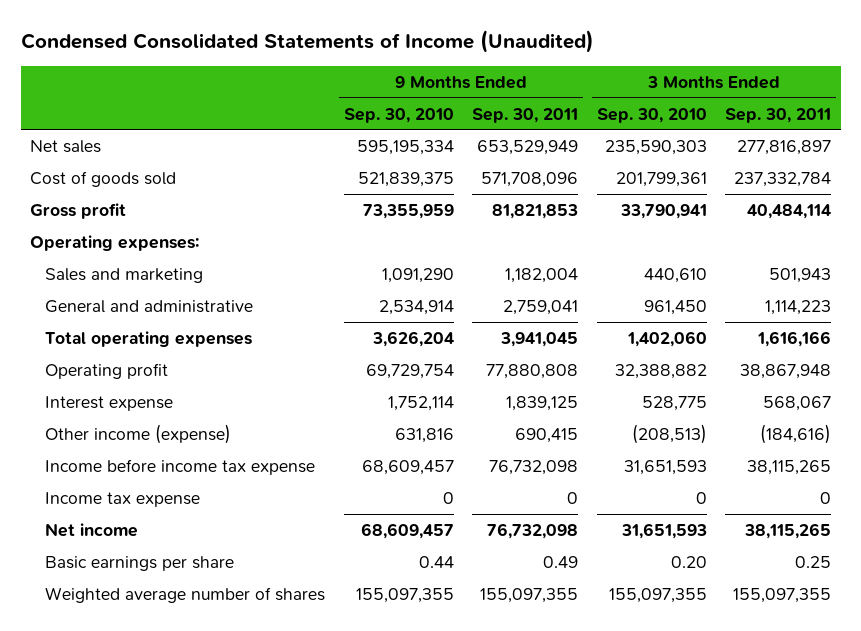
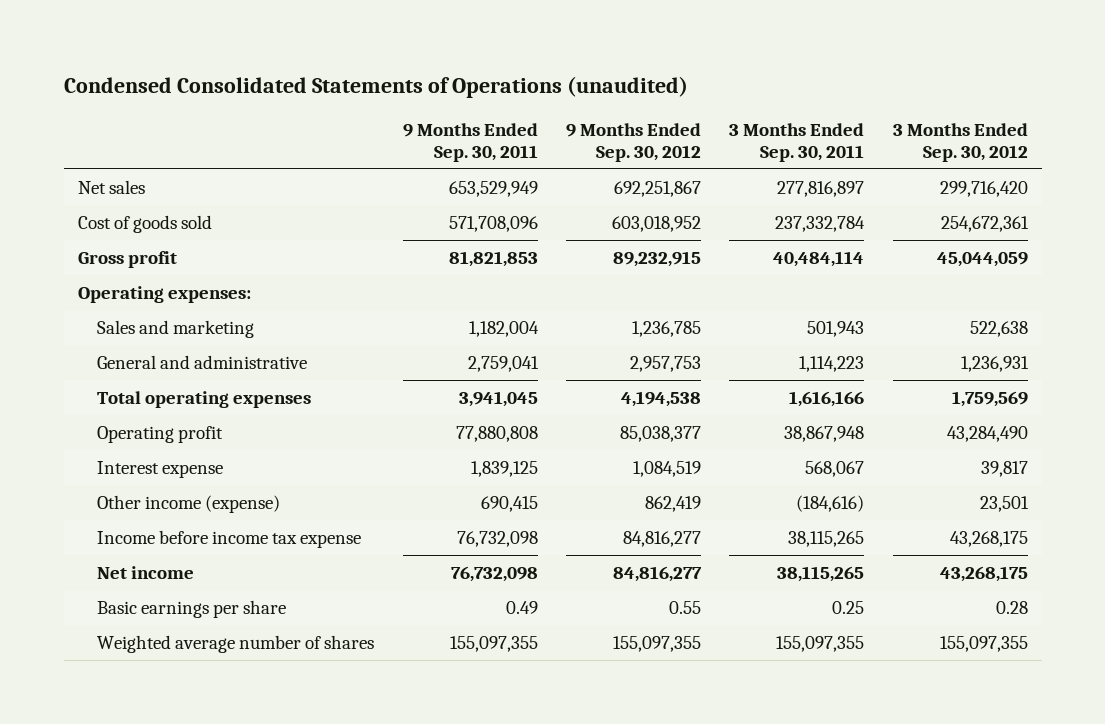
- Condensed Consolidated Statements of Income (Unaudited)
+ Condensed Consolidated Statements of Operations (unaudited)
- | 9 Months Ended Sep. 30, 2010 | 9 Months Ended Sep. 30, 2011 | 3 Months Ended Sep. 30, 2010 | 3 Months Ended Sep. 30, 2011
+ | 9 Months Ended Sep. 30, 2011 | 9 Months Ended Sep. 30, 2012 | 3 Months Ended Sep. 30, 2011 | 3 Months Ended Sep. 30, 2012
- Income tax expense | 0 | 0 | 0 | 0

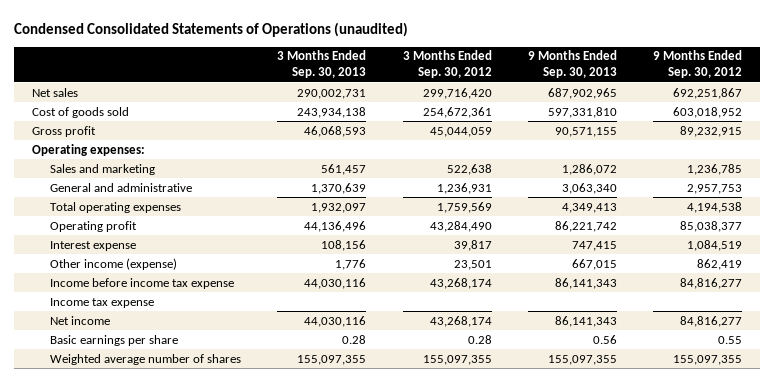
- | 9 Months Ended Sep. 30, 2011 | 9 Months Ended Sep. 30, 2012 | 3 Months Ended Sep. 30, 2011 | 3 Months Ended Sep. 30, 2012
+ | 3 Months Ended Sep. 30, 2013 | 3 Months Ended Sep. 30, 2012 | 9 Months Ended Sep. 30, 2013 | 9 Months Ended Sep. 30, 2012
- Income before income tax expense | 76,732,098 | 84,816,277 | 38,115,265 | 43,268,175
- Net income | 76,732,098 | 84,816,277 | 38,115,265 | 43,268,175
+ Income before income tax expense | 44,030,116 | 43,268,174 | 86,141,343 | 84,816,277
+ Income tax expense
+ Net income | 44,030,116 | 43,268,174 | 86,141,343 | 84,816,277

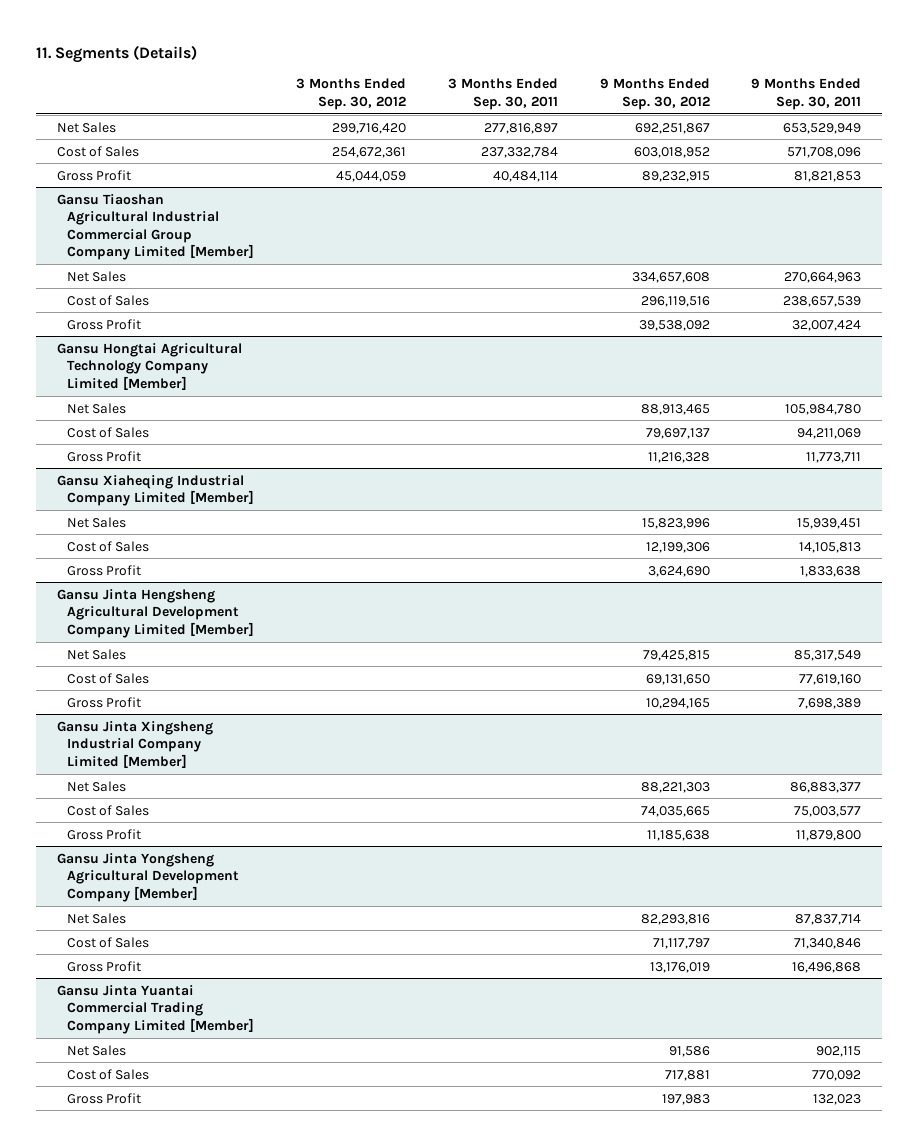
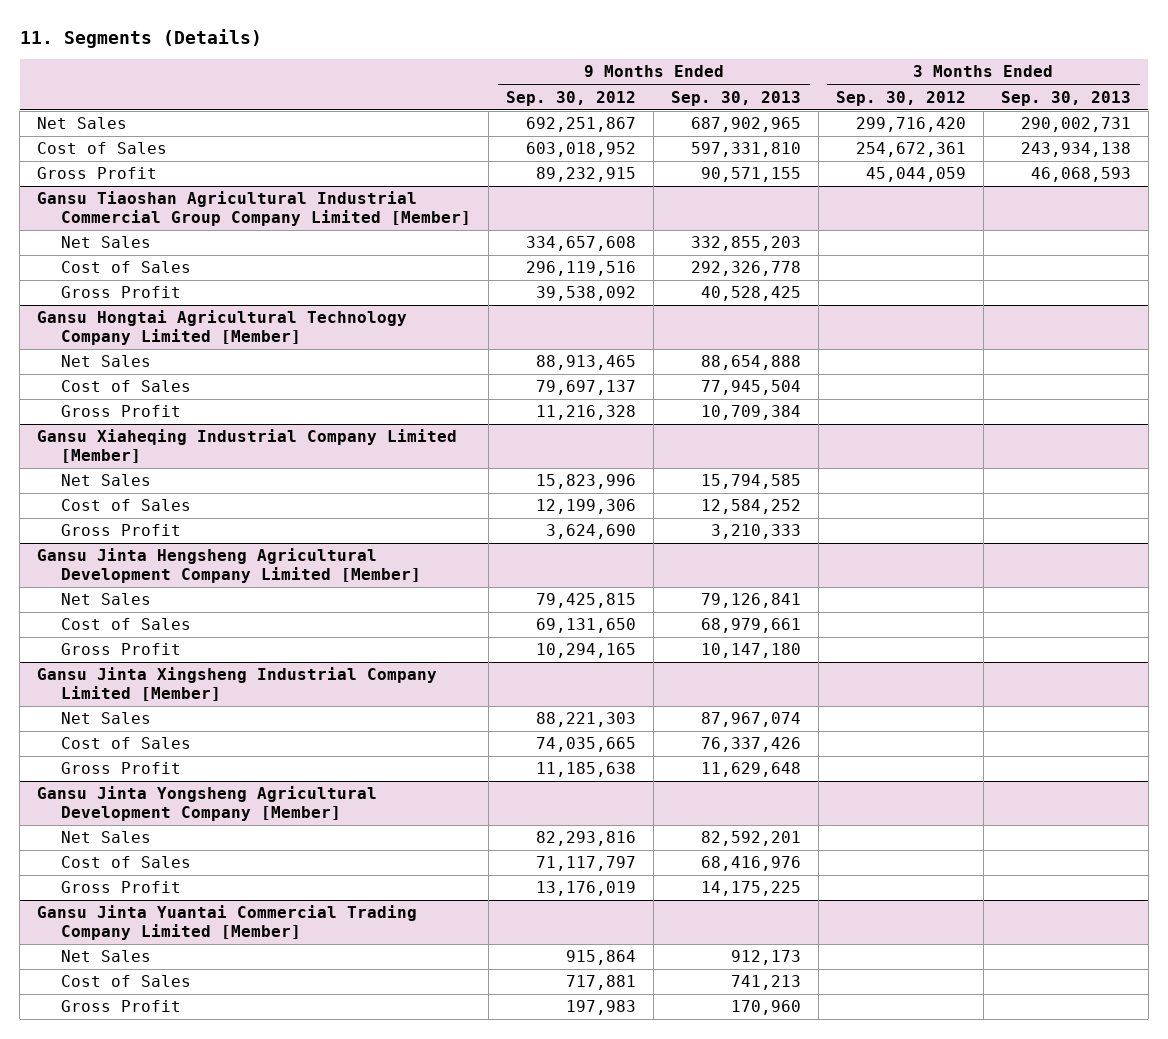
- | 3 Months Ended Sep. 30, 2012 | 3 Months Ended Sep. 30, 2011 | 9 Months Ended Sep. 30, 2012 | 9 Months Ended Sep. 30, 2011
+ | 9 Months Ended Sep. 30, 2012 | 9 Months Ended Sep. 30, 2013 | 3 Months Ended Sep. 30, 2012 | 3 Months Ended Sep. 30, 2013
@ Gansu Jinta Yuantai Commercial Trading Company Limited [Member]
- Net Sales | | | 91,586 | 902,115
+ Net Sales | 915,864 | 912,173 | |

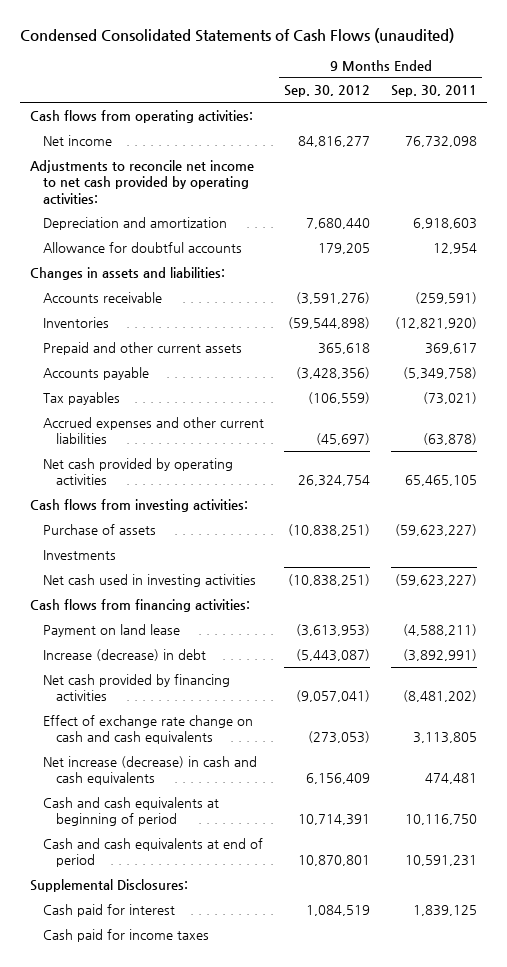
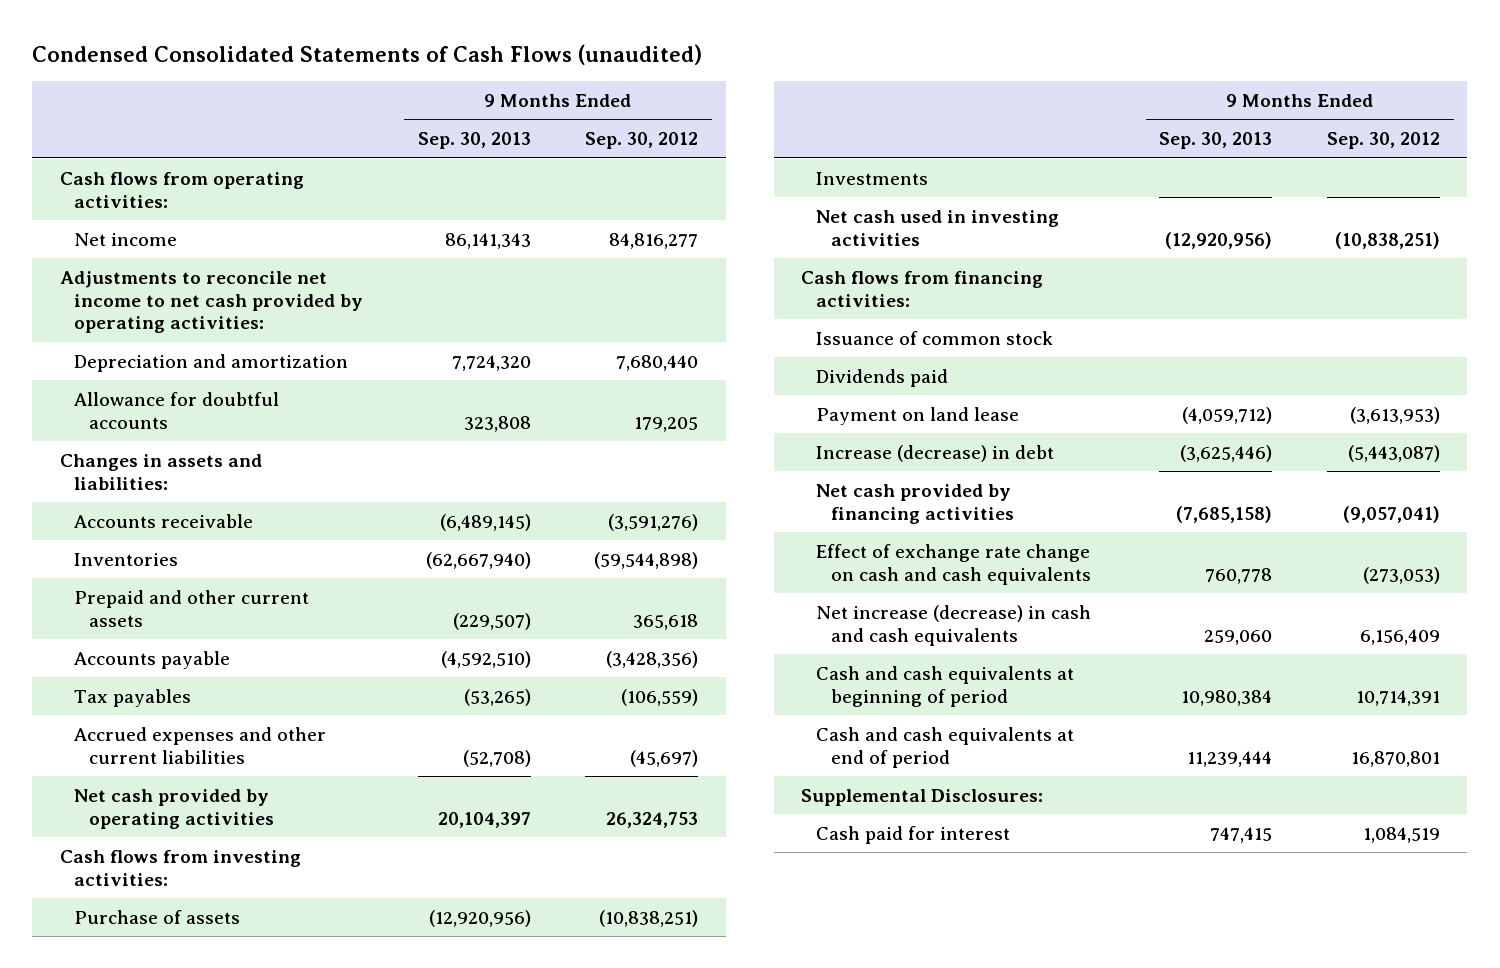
- | 9 Months Ended Sep. 30, 2012 | 9 Months Ended Sep. 30, 2011
+ | 9 Months Ended Sep. 30, 2013 | 9 Months Ended Sep. 30, 2012
- Net cash provided by operating activities | 26,324,754 | 65,465,105
+ Net cash provided by operating activities | 20,104,397 | 26,324,753
+ Issuance of common stock
+ Dividends paid
- Cash and cash equivalents at end of period | 10,870,801 | 10,591,231
+ Cash and cash equivalents at end of period | 11,239,444 | 16,870,801
- Cash paid for income taxes

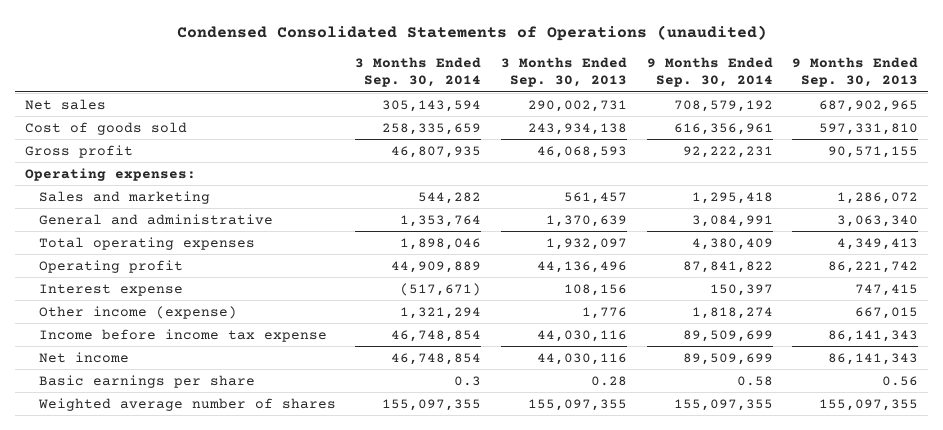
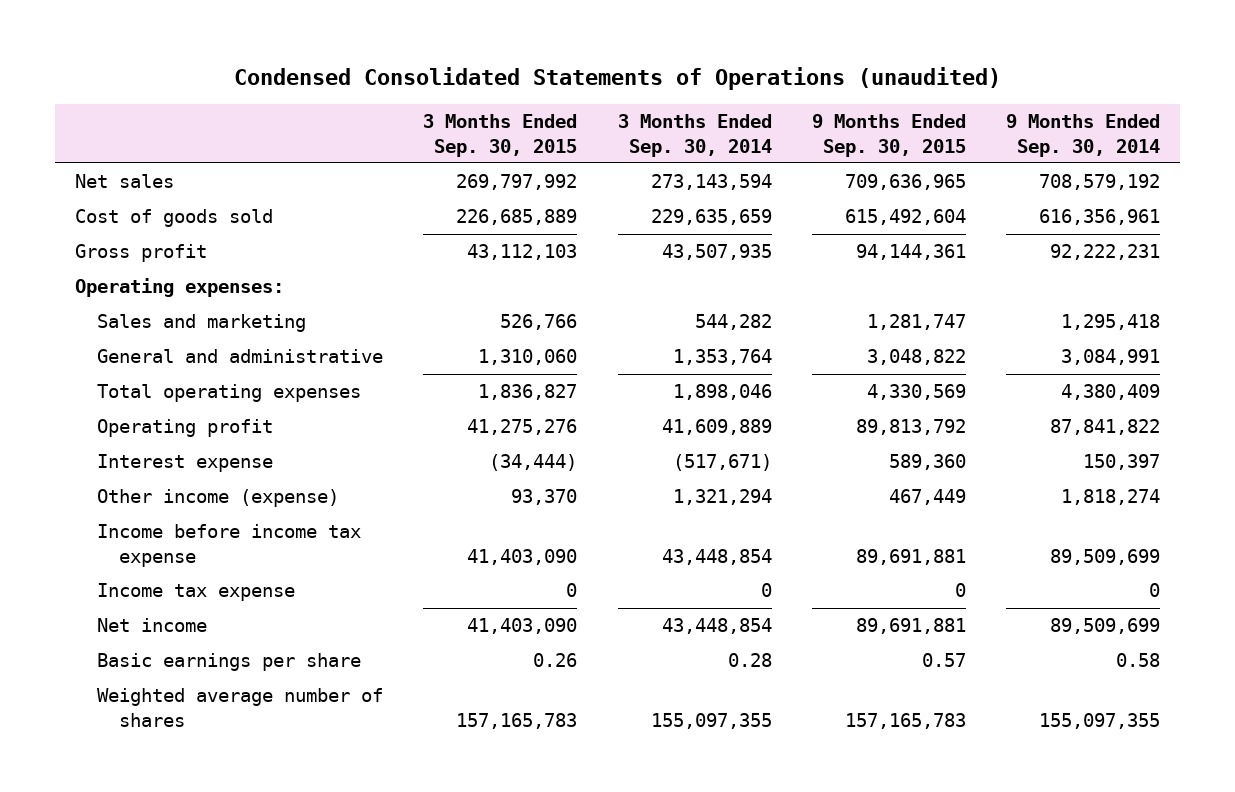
- | 3 Months Ended Sep. 30, 2014 | 3 Months Ended Sep. 30, 2013 | 9 Months Ended Sep. 30, 2014 | 9 Months Ended Sep. 30, 2013
+ | 3 Months Ended Sep. 30, 2015 | 3 Months Ended Sep. 30, 2014 | 9 Months Ended Sep. 30, 2015 | 9 Months Ended Sep. 30, 2014
- Net sales | 305,143,594 | 290,002,731 | 708,579,192 | 687,902,965
- Cost of goods sold | 258,335,659 | 243,934,138 | 616,356,961 | 597,331,810
- Gross profit | 46,807,935 | 46,068,593 | 92,222,231 | 90,571,155
+ Net sales | 269,797,992 | 273,143,594 | 709,636,965 | 708,579,192
+ Cost of goods sold | 226,685,889 | 229,635,659 | 615,492,604 | 616,356,961
+ Gross profit | 43,112,103 | 43,507,935 | 94,144,361 | 92,222,231
- Operating profit | 44,909,889 | 44,136,496 | 87,841,822 | 86,221,742
+ Operating profit | 41,275,276 | 41,609,889 | 89,813,792 | 87,841,822
- Income before income tax expense | 46,748,854 | 44,030,116 | 89,509,699 | 86,141,343
- Net income | 46,748,854 | 44,030,116 | 89,509,699 | 86,141,343
- Basic earnings per share | 0.3 | 0.28 | 0.58 | 0.56
+ Income before income tax expense | 41,403,090 | 43,448,854 | 89,691,881 | 89,509,699
+ Income tax expense | 0 | 0 | 0 | 0
+ Net income | 41,403,090 | 43,448,854 | 89,691,881 | 89,509,699
+ Basic earnings per share | 0.26 | 0.28 | 0.57 | 0.58

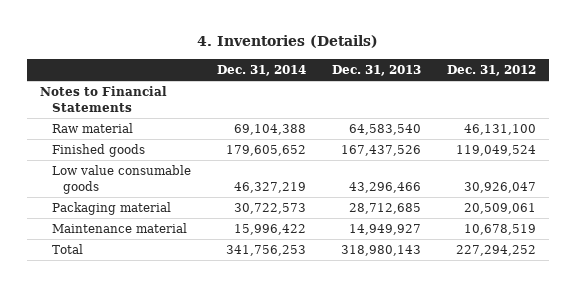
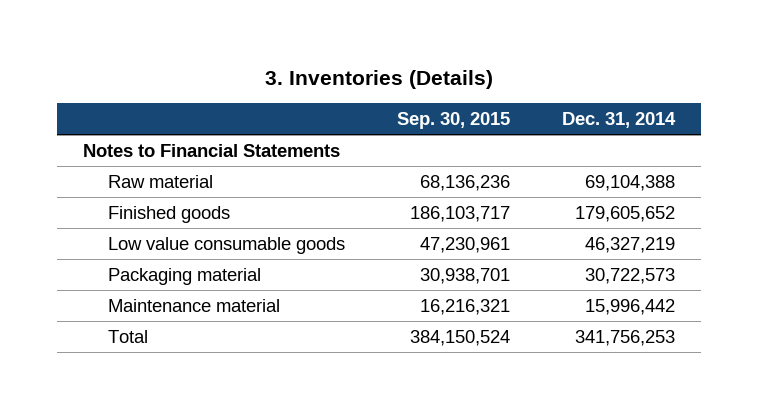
- 4. Inventories (Details)
+ 3. Inventories (Details)
- | Dec. 31, 2014 | Dec. 31, 2013 | Dec. 31, 2012
+ | Sep. 30, 2015 | Dec. 31, 2014
- Maintenance material | 15,996,422 | 14,949,927 | 10,678,519
+ Maintenance material | 16,216,321 | 15,996,442

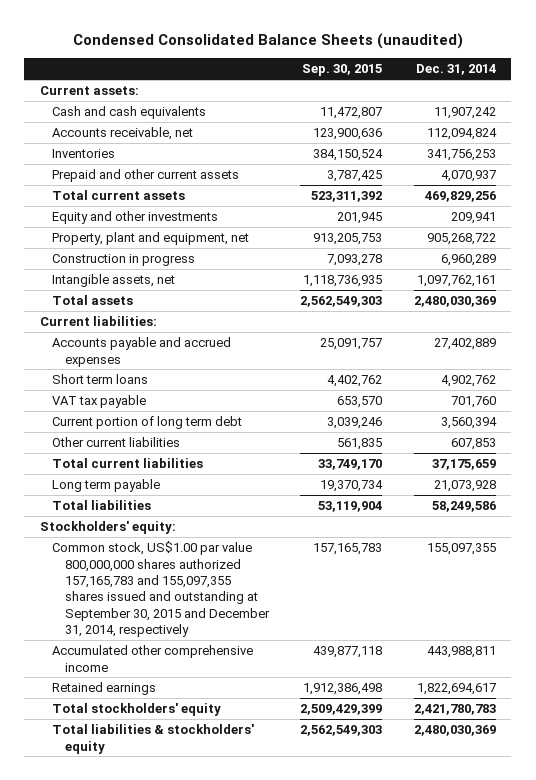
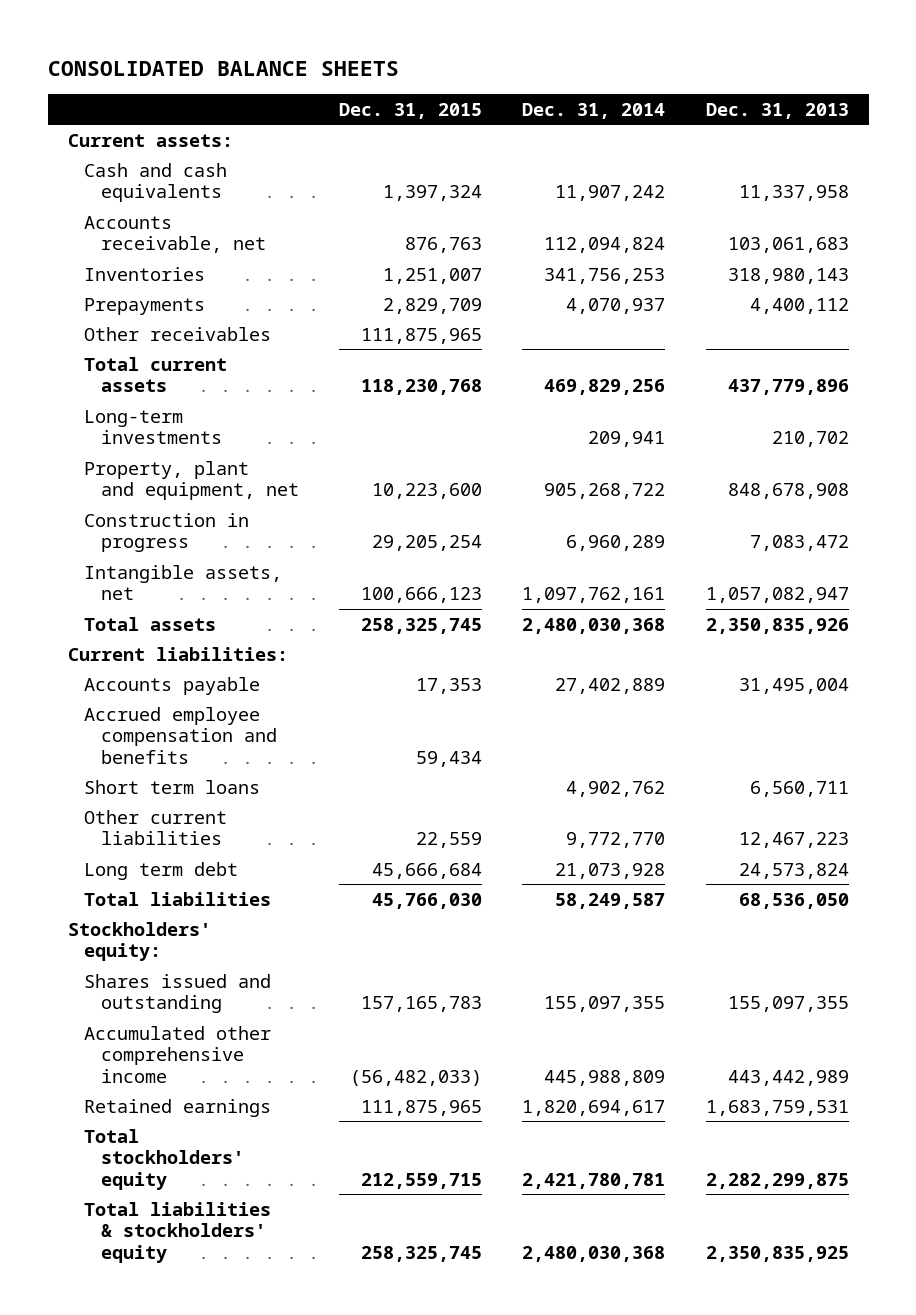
- Condensed Consolidated Balance Sheets (unaudited)
+ CONSOLIDATED BALANCE SHEETS
- | Sep. 30, 2015 | Dec. 31, 2014
+ | Dec. 31, 2015 | Dec. 31, 2014 | Dec. 31, 2013
- Prepaid and other current assets | 3,787,425 | 4,070,937
+ Prepayments | 2,829,709 | 4,070,937 | 4,400,112
+ Other receivables | 111,875,965 | |
- Equity and other investments | 201,945 | 209,941
+ Long-term investments | | 209,941 | 210,702
- Total assets | 2,562,549,303 | 2,480,030,369
+ Total assets | 258,325,745 | 2,480,030,368 | 2,350,835,926
- Accounts payable and accrued expenses | 25,091,757 | 27,402,889
+ Accounts payable | 17,353 | 27,402,889 | 31,495,004
+ Accrued employee compensation and benefits | 59,434 | |
- VAT tax payable | 653,570 | 701,760
- Current portion of long term debt | 3,039,246 | 3,560,394
- Other current liabilities | 561,835 | 607,853
- Total current liabilities | 33,749,170 | 37,175,659
- Long term payable | 19,370,734 | 21,073,928
- Total liabilities | 53,119,904 | 58,249,586
+ Other current liabilities | 22,559 | 9,772,770 | 12,467,223
+ Long term debt | 45,666,684 | 21,073,928 | 24,573,824
+ Total liabilities | 45,766,030 | 58,249,587 | 68,536,050
- Common stock, US$1.00 par value 800,000,000 shares authorized 157,165,783 and 155,097,355 shares issued and outstanding at September 30, 2015 and December 31, 2014, respectively | 157,165,783 | 155,097,355
- Accumulated other comprehensive income | 439,877,118 | 443,988,811
- Retained earnings | 1,912,386,498 | 1,822,694,617
- Total stockholders' equity | 2,509,429,399 | 2,421,780,783
- Total liabilities & stockholders' equity | 2,562,549,303 | 2,480,030,369
+ Shares issued and outstanding | 157,165,783 | 155,097,355 | 155,097,355
+ Accumulated other comprehensive income | (56,482,033) | 445,988,809 | 443,442,989
+ Retained earnings | 111,875,965 | 1,820,694,617 | 1,683,759,531
+ Total stockholders' equity | 212,559,715 | 2,421,780,781 | 2,282,299,875
+ Total liabilities & stockholders' equity | 258,325,745 | 2,480,030,368 | 2,350,835,925

